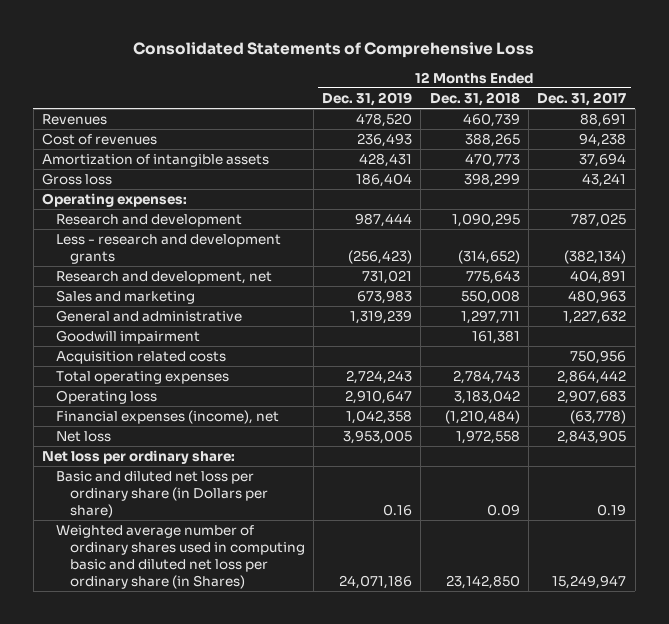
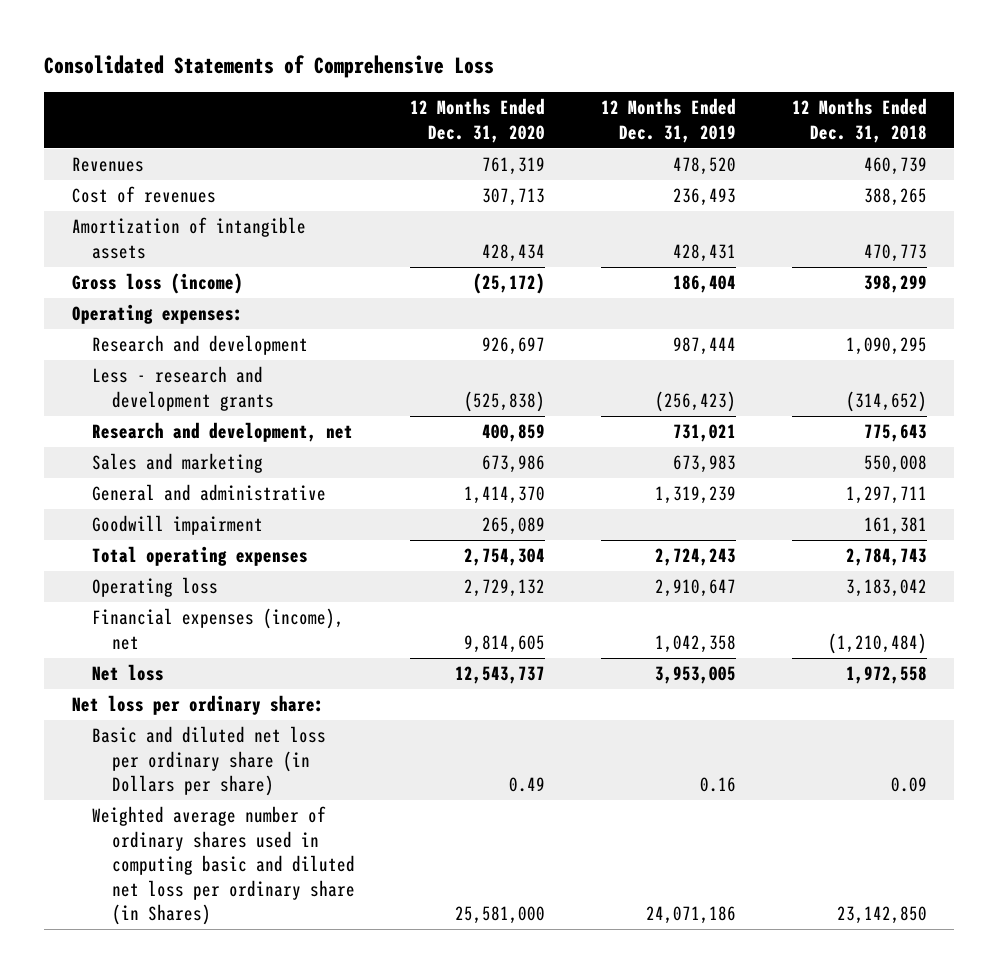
- | 12 Months Ended Dec. 31, 2019 | 12 Months Ended Dec. 31, 2018 | 12 Months Ended Dec. 31, 2017
+ | 12 Months Ended Dec. 31, 2020 | 12 Months Ended Dec. 31, 2019 | 12 Months Ended Dec. 31, 2018
- Gross loss | 186,404 | 398,299 | 43,241
+ Gross loss (income) | (25,172) | 186,404 | 398,299
- Acquisition related costs | | | 750,956

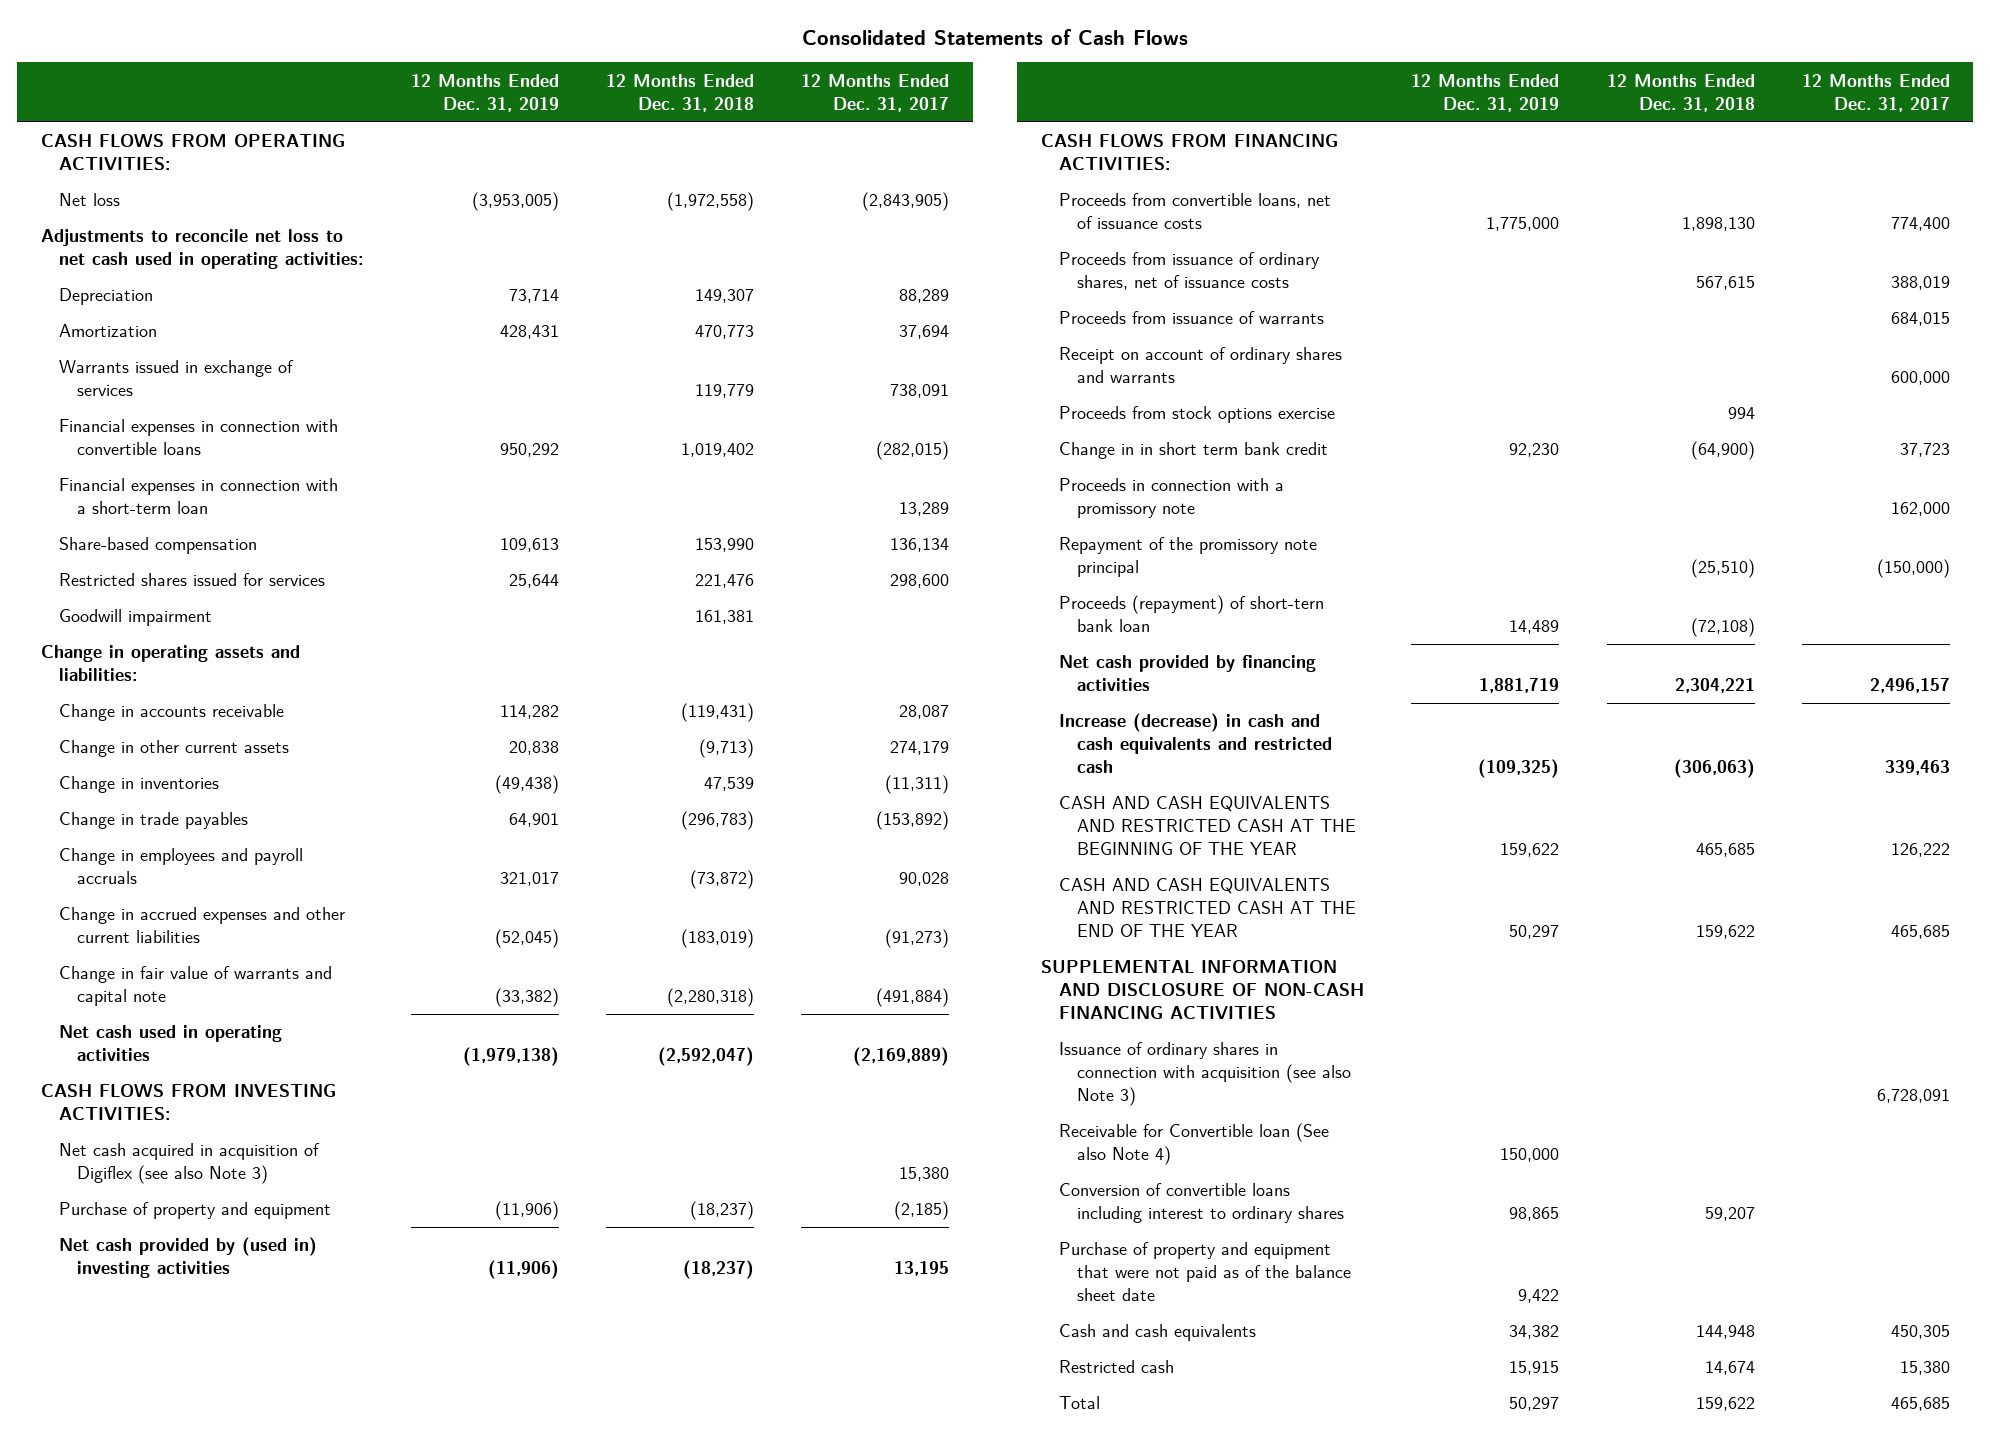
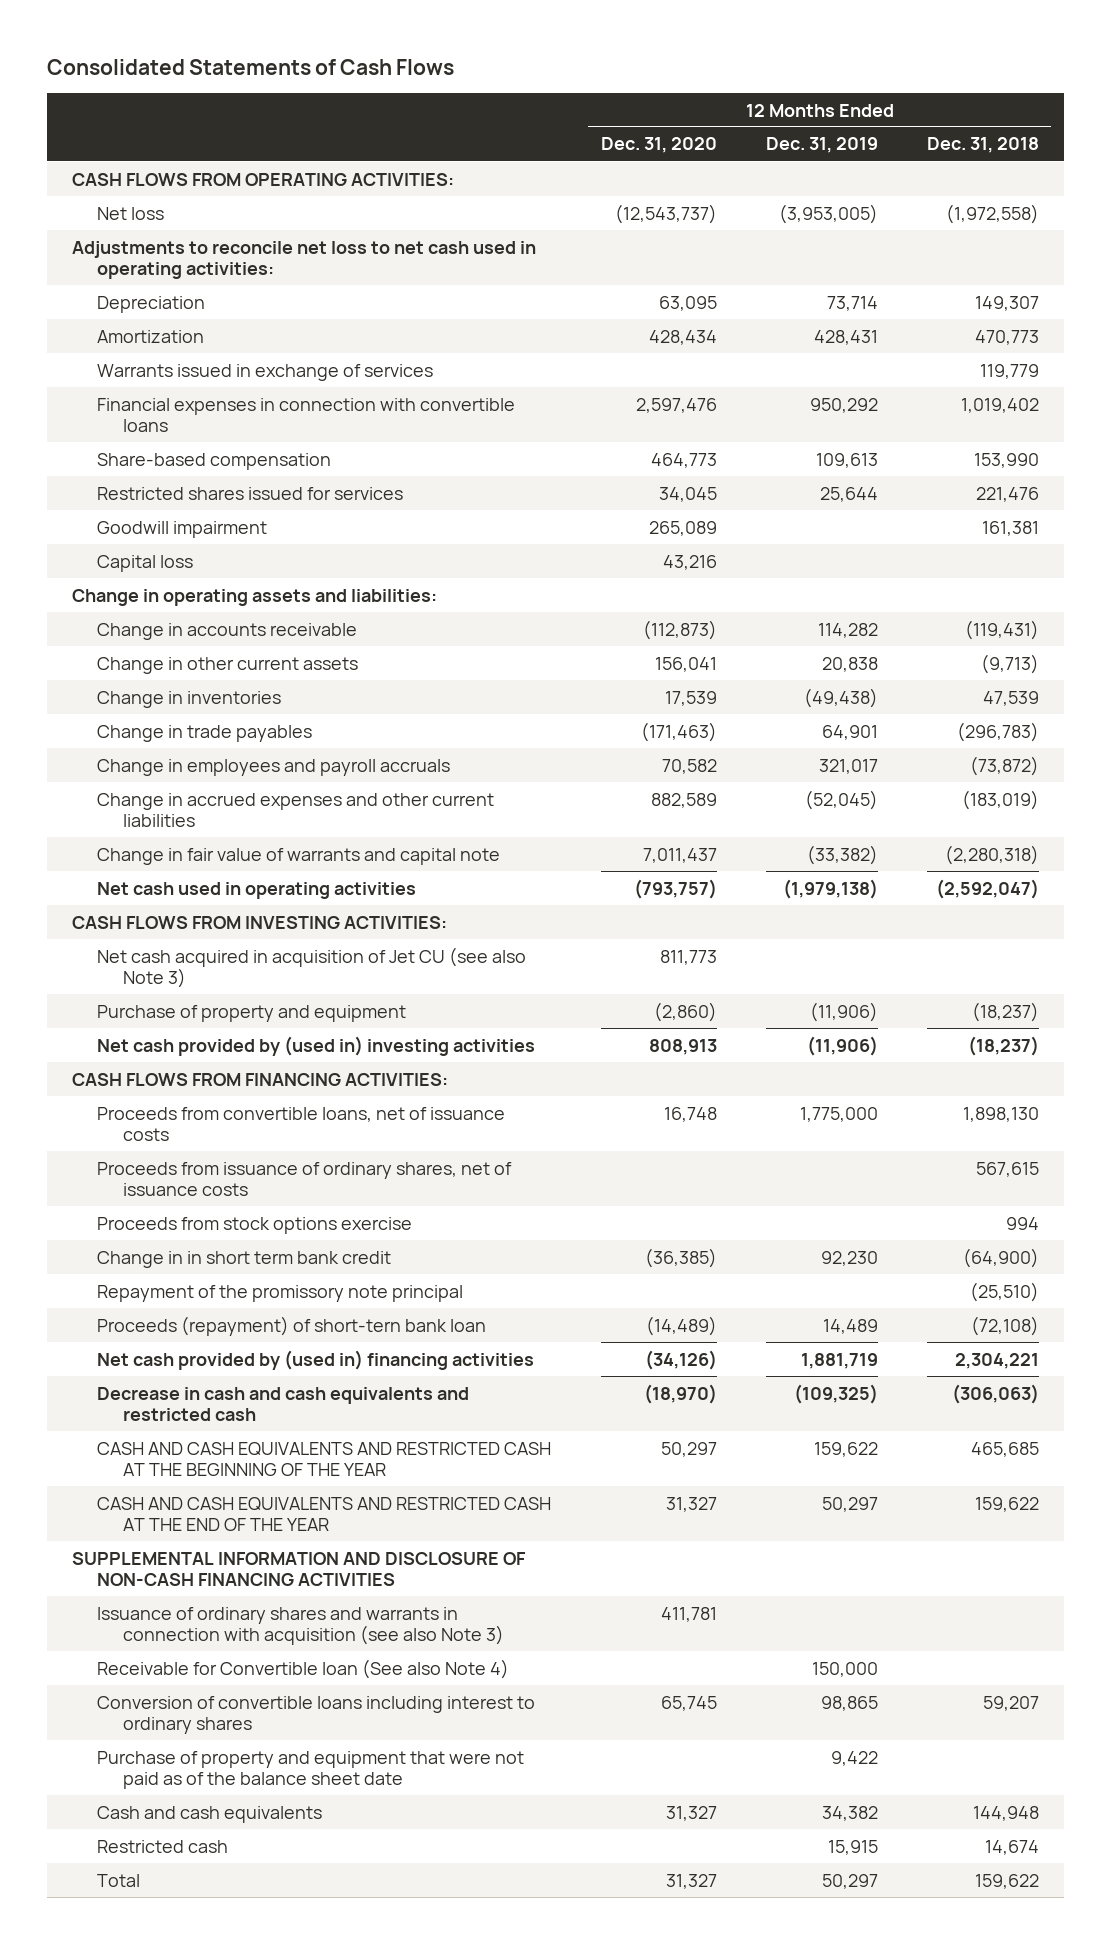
- | 12 Months Ended Dec. 31, 2019 | 12 Months Ended Dec. 31, 2018 | 12 Months Ended Dec. 31, 2017
+ | 12 Months Ended Dec. 31, 2020 | 12 Months Ended Dec. 31, 2019 | 12 Months Ended Dec. 31, 2018
- Financial expenses in connection with a short-term loan | | | 13,289
+ Capital loss | 43,216 | |
- Net cash acquired in acquisition of Digiflex (see also Note 3) | | | 15,380
+ Net cash acquired in acquisition of Jet CU (see also Note 3) | 811,773 | |
- Proceeds from issuance of warrants | | | 684,015
- Receipt on account of ordinary shares and warrants | | | 600,000
- Proceeds in connection with a promissory note | | | 162,000
- Net cash provided by financing activities | 1,881,719 | 2,304,221 | 2,496,157
- Increase (decrease) in cash and cash equivalents and restricted cash | (109,325) | (306,063) | 339,463
+ Net cash provided by (used in) financing activities | (34,126) | 1,881,719 | 2,304,221
+ Decrease in cash and cash equivalents and restricted cash | (18,970) | (109,325) | (306,063)
- Issuance of ordinary shares in connection with acquisition (see also Note 3) | | | 6,728,091
+ Issuance of ordinary shares and warrants in connection with acquisition (see also Note 3) | 411,781 | |

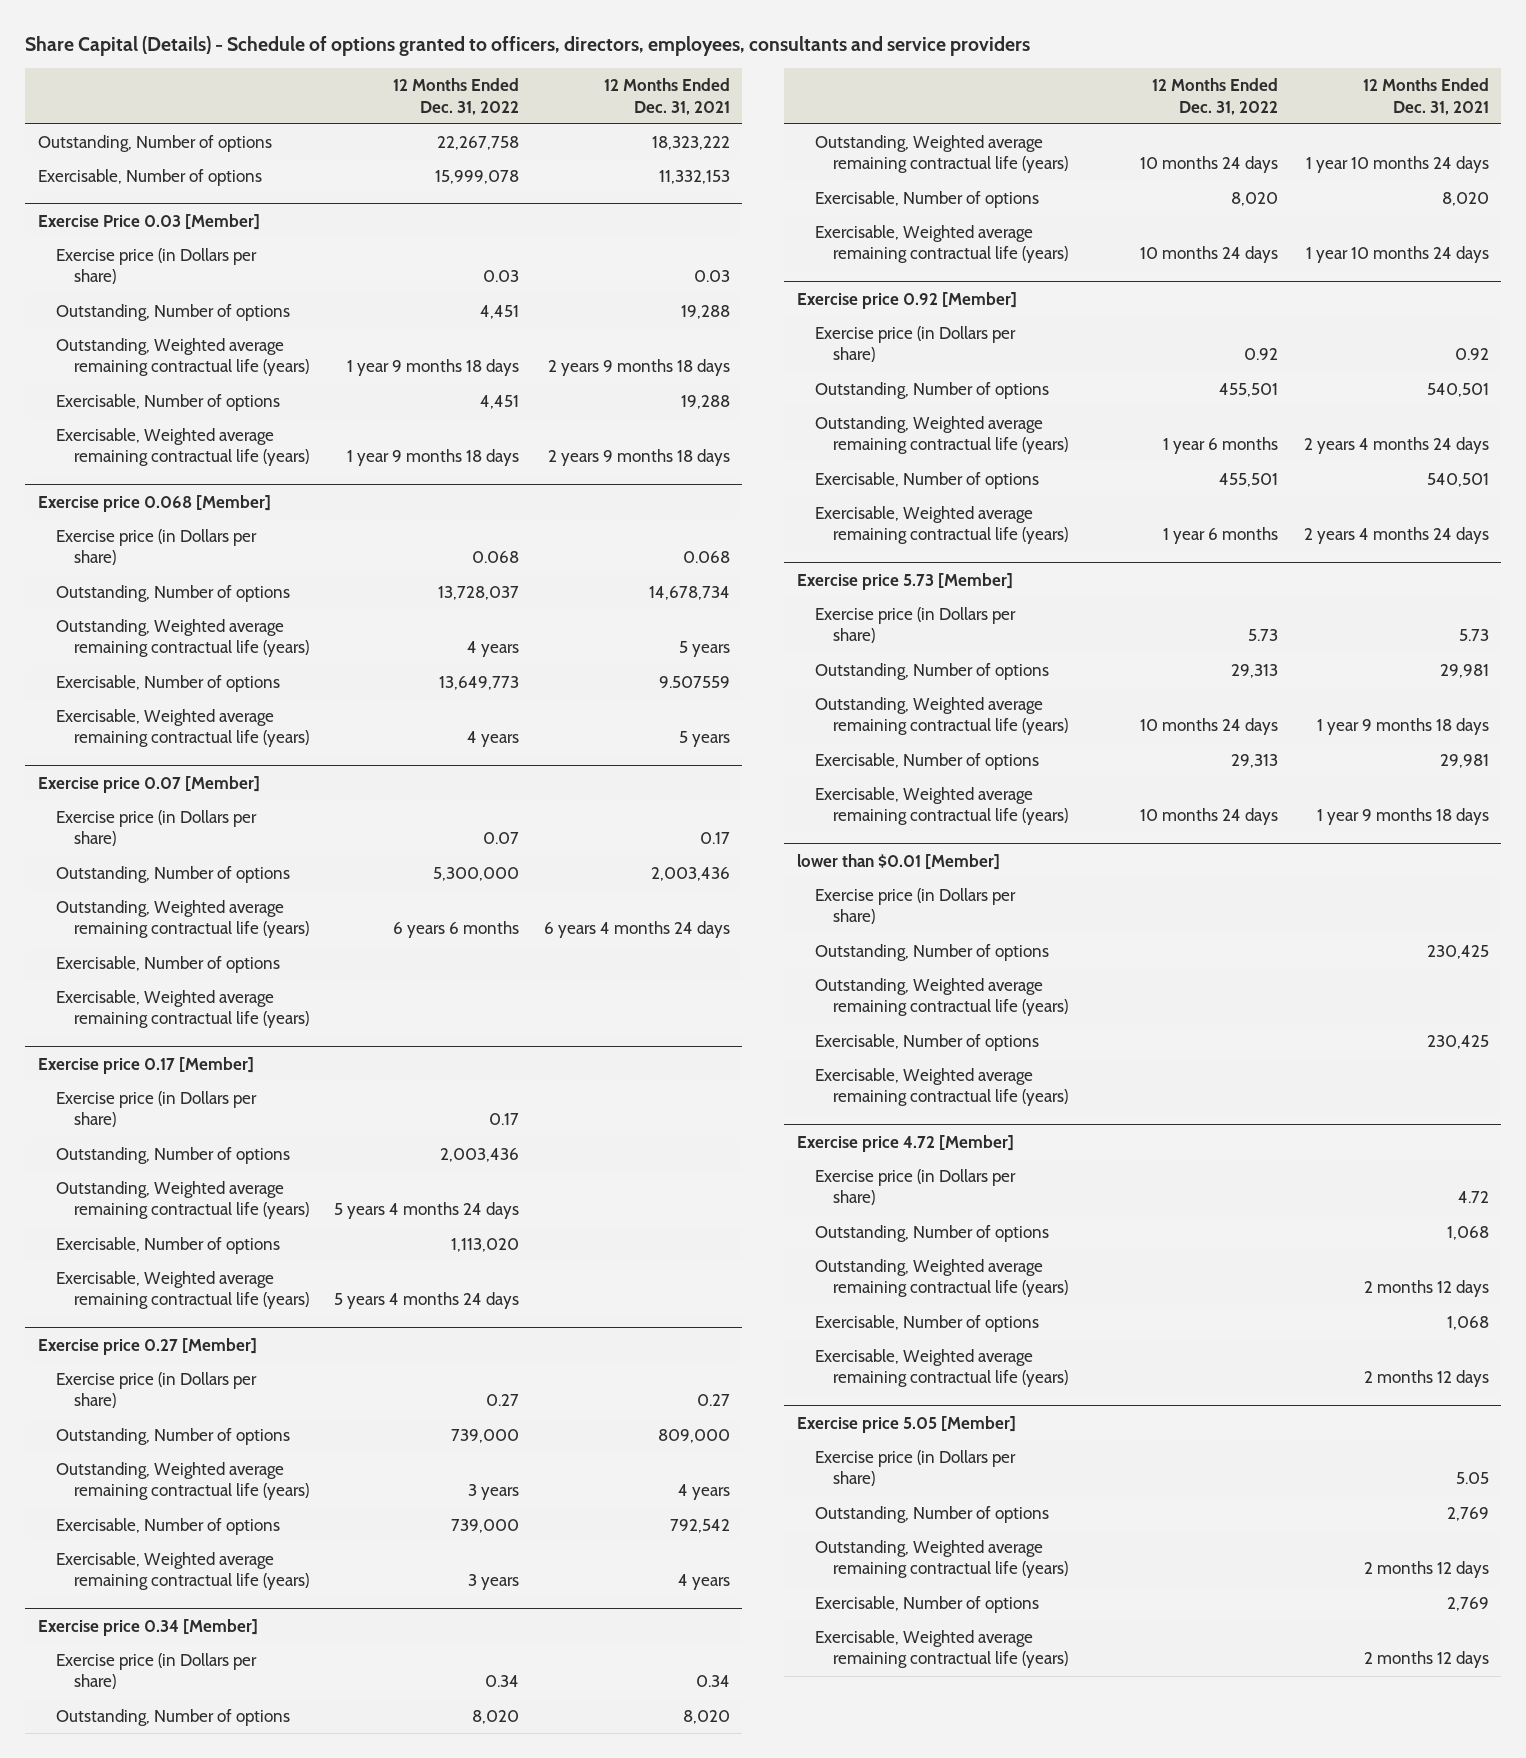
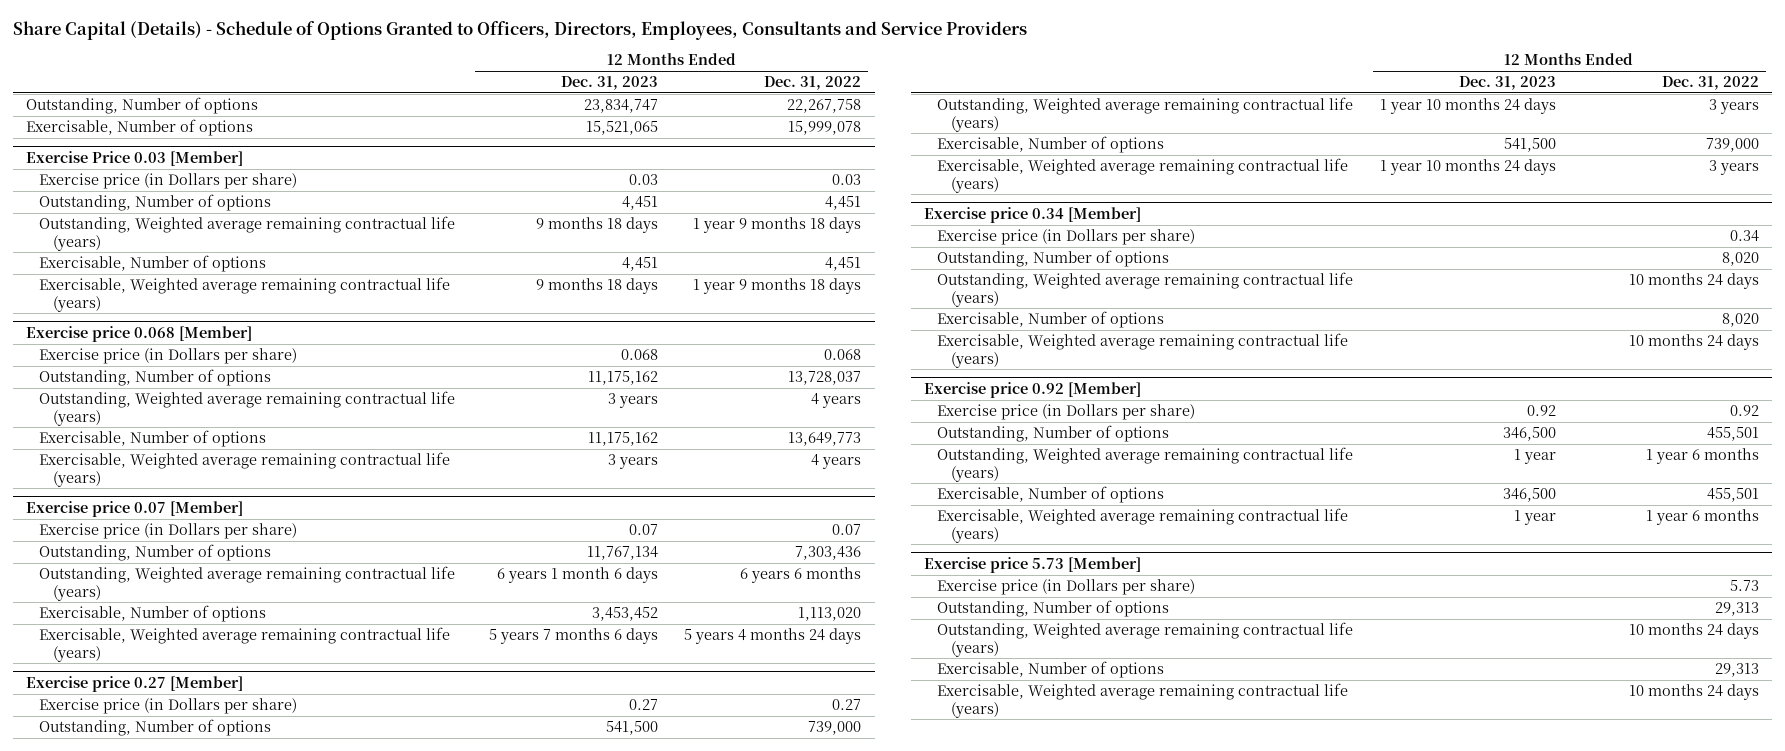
- Share Capital (Details) - Schedule of options granted to officers, directors, employees, consultants and service providers
+ Share Capital (Details) - Schedule of Options Granted to Officers, Directors, Employees, Consultants and Service Providers
- | 12 Months Ended Dec. 31, 2022 | 12 Months Ended Dec. 31, 2021
+ | 12 Months Ended Dec. 31, 2023 | 12 Months Ended Dec. 31, 2022
@ Exercise price 0.07 [Member]
- Outstanding, Number of options | 5,300,000 | 2,003,436
+ Outstanding, Number of options | 11,767,134 | 7,303,436
- Exercisable, Number of options
- Exercisable, Weighted average remaining contractual life (years)
- Exercise price 0.17 [Member]
- Exercise price (in Dollars per share) | 0.17 |
- Outstanding, Number of options | 2,003,436 |
- Outstanding, Weighted average remaining contractual life (years) | 5 years 4 months 24 days |
- lower than $0.01 [Member]
- Exercise price (in Dollars per share)
- Outstanding, Number of options | | 230,425
- Outstanding, Weighted average remaining contractual life (years)
- Exercisable, Number of options | | 230,425
- Exercisable, Weighted average remaining contractual life (years)
- Exercise price 4.72 [Member]
- Exercise price (in Dollars per share) | | 4.72
- Outstanding, Number of options | | 1,068
- Outstanding, Weighted average remaining contractual life (years) | | 2 months 12 days
- Exercisable, Number of options | | 1,068
- Exercisable, Weighted average remaining contractual life (years) | | 2 months 12 days
- Exercise price 5.05 [Member]
- Exercise price (in Dollars per share) | | 5.05
- Outstanding, Number of options | | 2,769
- Outstanding, Weighted average remaining contractual life (years) | | 2 months 12 days
- Exercisable, Number of options | | 2,769
- Exercisable, Weighted average remaining contractual life (years) | | 2 months 12 days

